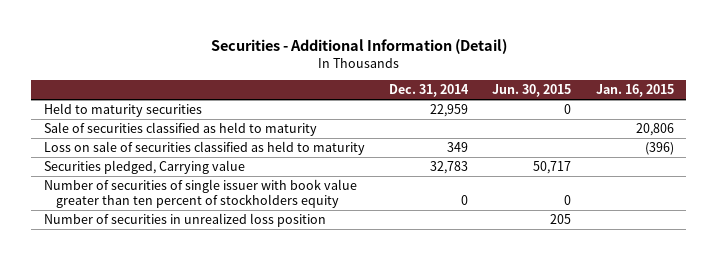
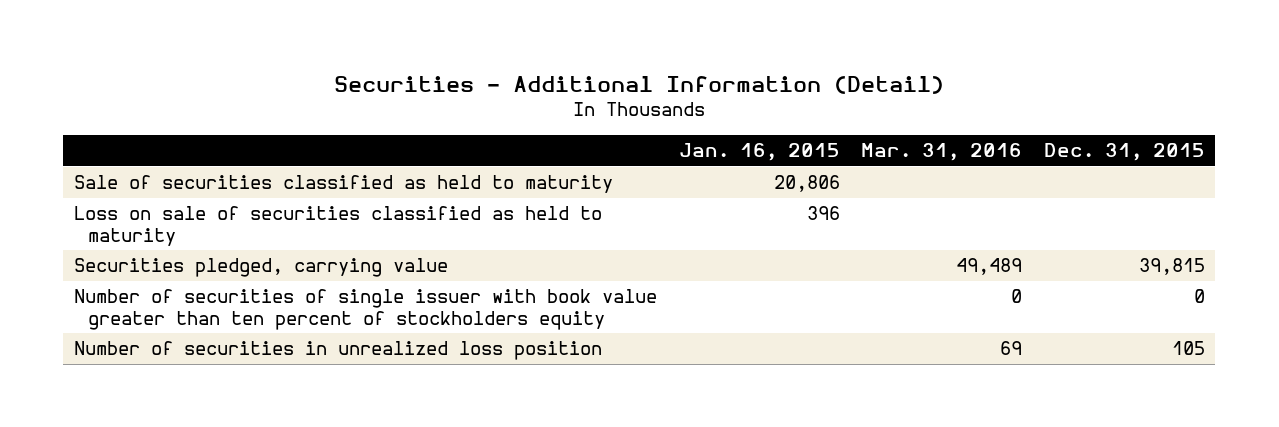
- | Dec. 31, 2014 | Jun. 30, 2015 | Jan. 16, 2015
+ | Jan. 16, 2015 | Mar. 31, 2016 | Dec. 31, 2015
- Held to maturity securities | 22,959 | 0 |
- Loss on sale of securities classified as held to maturity | 349 | | (396)
- Securities pledged, Carrying value | 32,783 | 50,717 |
+ Loss on sale of securities classified as held to maturity | 396 | |
+ Securities pledged, carrying value | | 49,489 | 39,815

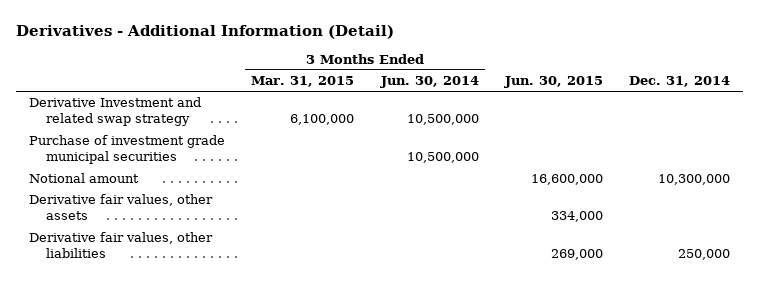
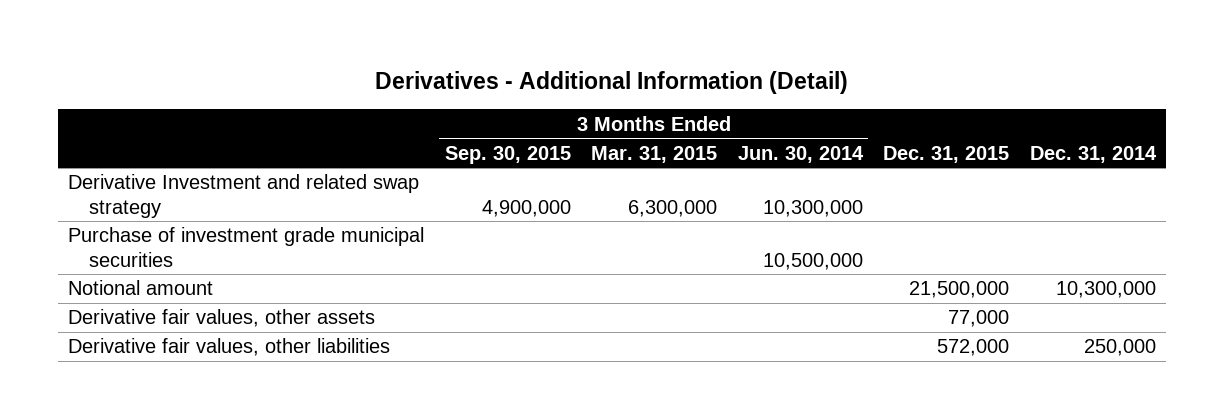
- | 3 Months Ended Mar. 31, 2015 | 3 Months Ended Jun. 30, 2014 | Jun. 30, 2015 | Dec. 31, 2014
+ | 3 Months Ended Sep. 30, 2015 | 3 Months Ended Mar. 31, 2015 | 3 Months Ended Jun. 30, 2014 | Dec. 31, 2015 | Dec. 31, 2014
- Derivative Investment and related swap strategy | 6,100,000 | 10,500,000 | |
+ Derivative Investment and related swap strategy | 4,900,000 | 6,300,000 | 10,300,000 | |

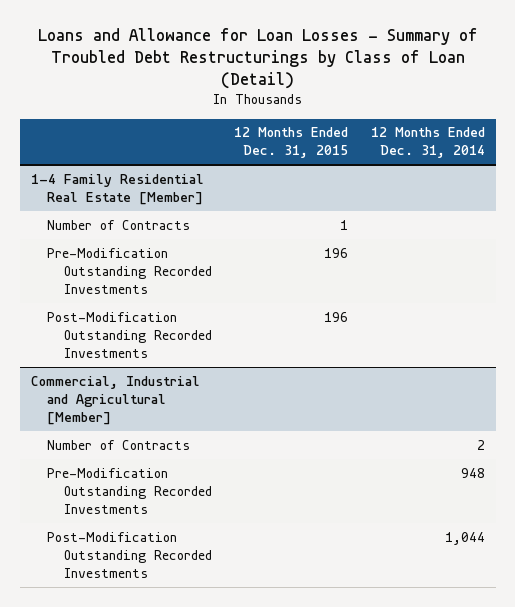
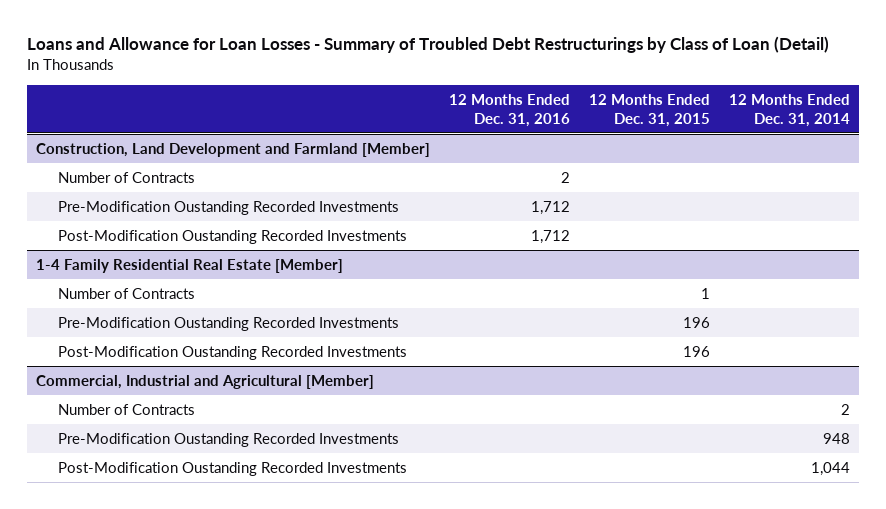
- | 12 Months Ended Dec. 31, 2015 | 12 Months Ended Dec. 31, 2014
+ | 12 Months Ended Dec. 31, 2016 | 12 Months Ended Dec. 31, 2015 | 12 Months Ended Dec. 31, 2014
+ Construction, Land Development and Farmland [Member]
+ Number of Contracts | 2 | |
+ Pre-Modification Oustanding Recorded Investments | 1,712 | |
+ Post-Modification Oustanding Recorded Investments | 1,712 | |
@ 1-4 Family Residential Real Estate [Member]
- Pre-Modification Outstanding Recorded Investments | 196 |
- Post-Modification Outstanding Recorded Investments | 196 |
+ Pre-Modification Oustanding Recorded Investments | | 196 |
+ Post-Modification Oustanding Recorded Investments | | 196 |
@ Commercial, Industrial and Agricultural [Member]
- Pre-Modification Outstanding Recorded Investments | | 948
- Post-Modification Outstanding Recorded Investments | | 1,044
+ Pre-Modification Oustanding Recorded Investments | | | 948
+ Post-Modification Oustanding Recorded Investments | | | 1,044

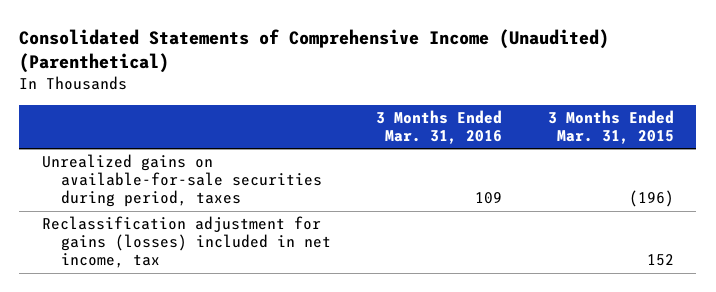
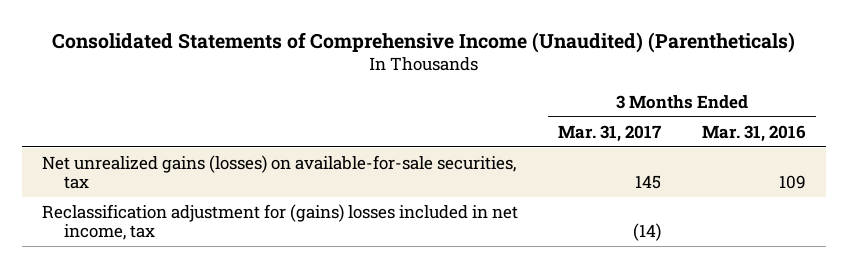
- Consolidated Statements of Comprehensive Income (Unaudited) (Parenthetical)
+ Consolidated Statements of Comprehensive Income (Unaudited) (Parentheticals)
- | 3 Months Ended Mar. 31, 2016 | 3 Months Ended Mar. 31, 2015
+ | 3 Months Ended Mar. 31, 2017 | 3 Months Ended Mar. 31, 2016
- Unrealized gains on available-for-sale securities during period, taxes | 109 | (196)
- Reclassification adjustment for gains (losses) included in net income, tax | | 152
+ Net unrealized gains (losses) on available-for-sale securities, tax | 145 | 109
+ Reclassification adjustment for (gains) losses included in net income, tax | (14) |

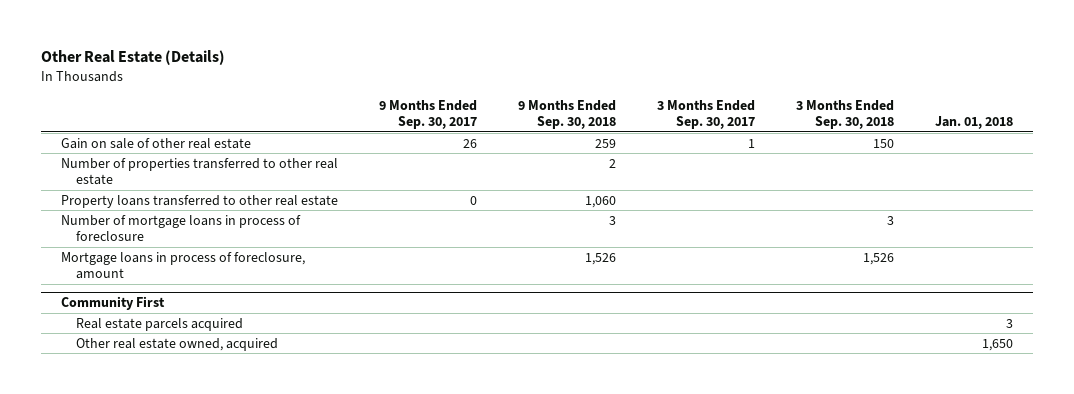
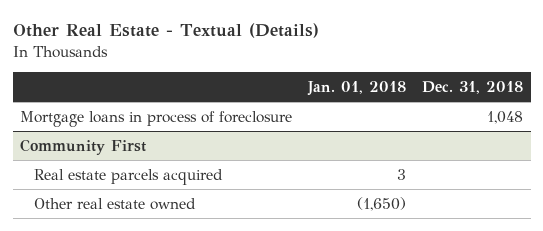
- Other Real Estate (Details)
+ Other Real Estate - Textual (Details)
- | 9 Months Ended Sep. 30, 2017 | 9 Months Ended Sep. 30, 2018 | 3 Months Ended Sep. 30, 2017 | 3 Months Ended Sep. 30, 2018 | Jan. 01, 2018
+ | Jan. 01, 2018 | Dec. 31, 2018
- Gain on sale of other real estate | 26 | 259 | 1 | 150 |
- Number of properties transferred to other real estate | | 2 | | |
- Property loans transferred to other real estate | 0 | 1,060 | | |
- Number of mortgage loans in process of foreclosure | | 3 | | 3 |
- Mortgage loans in process of foreclosure, amount | | 1,526 | | 1,526 |
+ Mortgage loans in process of foreclosure | | 1,048
@ Community First
- Other real estate owned, acquired | | | | | 1,650
+ Other real estate owned | (1,650) |

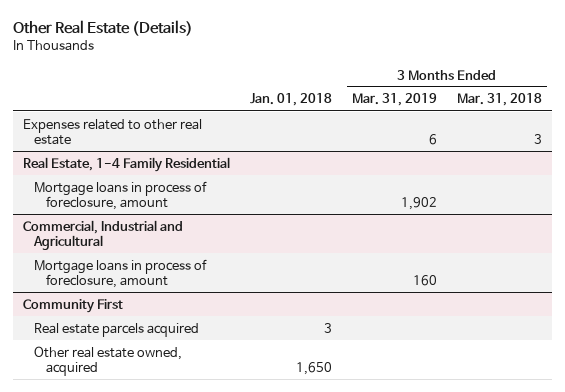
- Other Real Estate - Textual (Details)
+ Other Real Estate (Details)
- | Jan. 01, 2018 | Dec. 31, 2018
+ | Jan. 01, 2018 | 3 Months Ended Mar. 31, 2019 | 3 Months Ended Mar. 31, 2018
- Mortgage loans in process of foreclosure | | 1,048
+ Expenses related to other real estate | | 6 | 3
+ Real Estate, 1-4 Family Residential
+ Mortgage loans in process of foreclosure, amount | | 1,902 |
+ Commercial, Industrial and Agricultural
+ Mortgage loans in process of foreclosure, amount | | 160 |
@ Community First
- Other real estate owned | (1,650) |
+ Other real estate owned, acquired | 1,650 | |

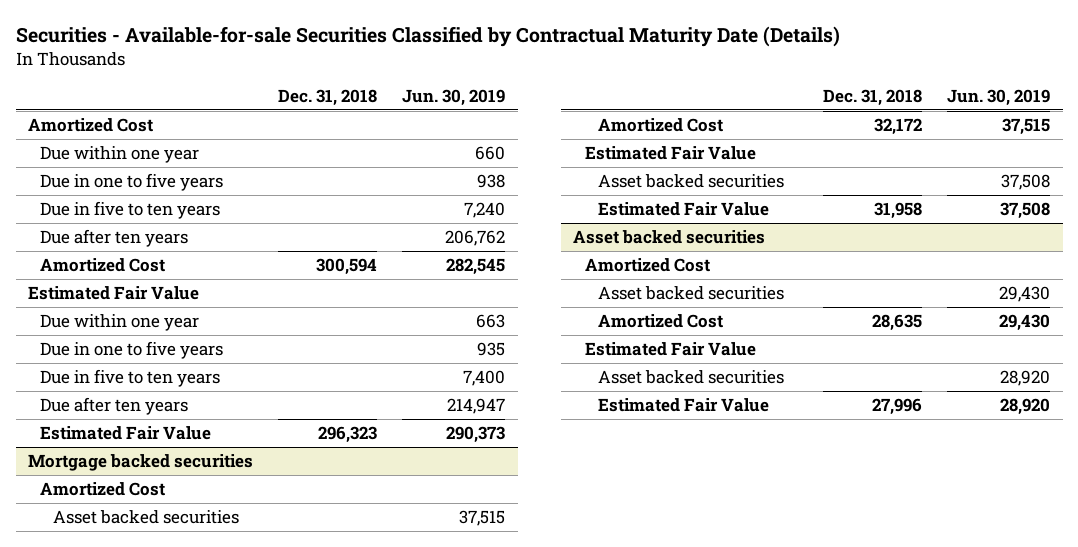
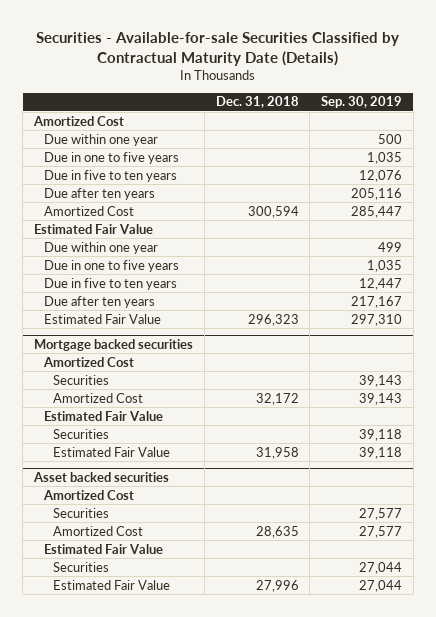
- | Dec. 31, 2018 | Jun. 30, 2019
+ | Dec. 31, 2018 | Sep. 30, 2019
@ Mortgage backed securities
- Asset backed securities | | 37,515
+ Securities | | 39,143
- Asset backed securities | | 37,508
+ Securities | | 39,118
@ Asset backed securities
- Asset backed securities | | 29,430
+ Securities | | 27,577
- Asset backed securities | | 28,920
+ Securities | | 27,044

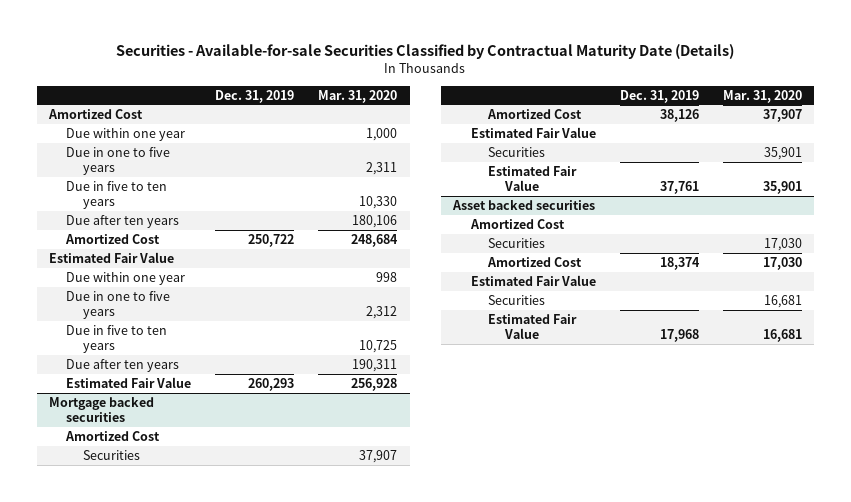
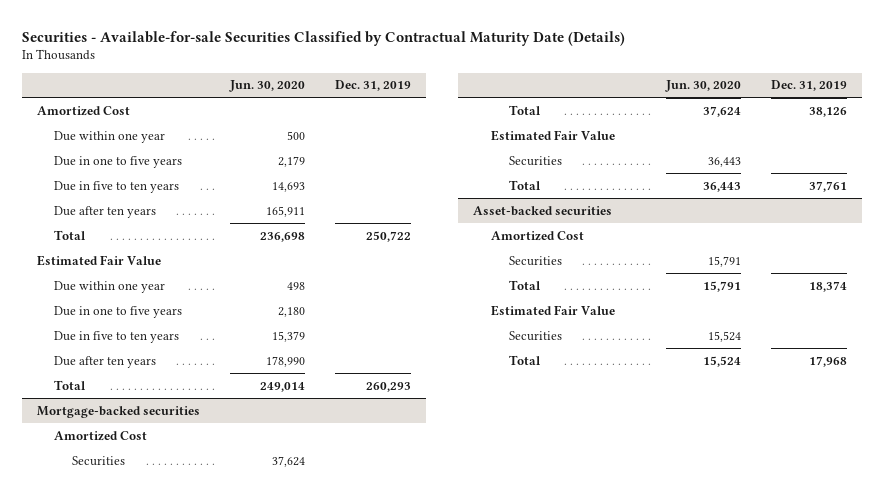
- | Dec. 31, 2019 | Mar. 31, 2020
+ | Jun. 30, 2020 | Dec. 31, 2019
- Amortized Cost | 250,722 | 248,684
+ Total | 236,698 | 250,722
- Estimated Fair Value | 260,293 | 256,928
- Mortgage backed securities
+ Total | 249,014 | 260,293
+ Mortgage-backed securities
- Amortized Cost | 38,126 | 37,907
+ Total | 37,624 | 38,126
- Estimated Fair Value | 37,761 | 35,901
- Asset backed securities
+ Total | 36,443 | 37,761
+ Asset-backed securities
- Amortized Cost | 18,374 | 17,030
+ Total | 15,791 | 18,374
- Estimated Fair Value | 17,968 | 16,681
+ Total | 15,524 | 17,968

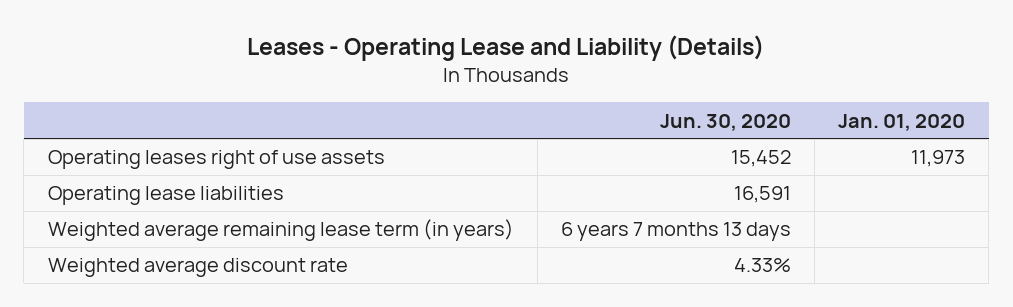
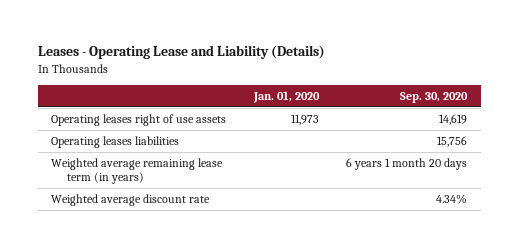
- | Jun. 30, 2020 | Jan. 01, 2020
+ | Jan. 01, 2020 | Sep. 30, 2020
- Operating lease liabilities | 16,591 |
+ Operating leases liabilities | | 15,756

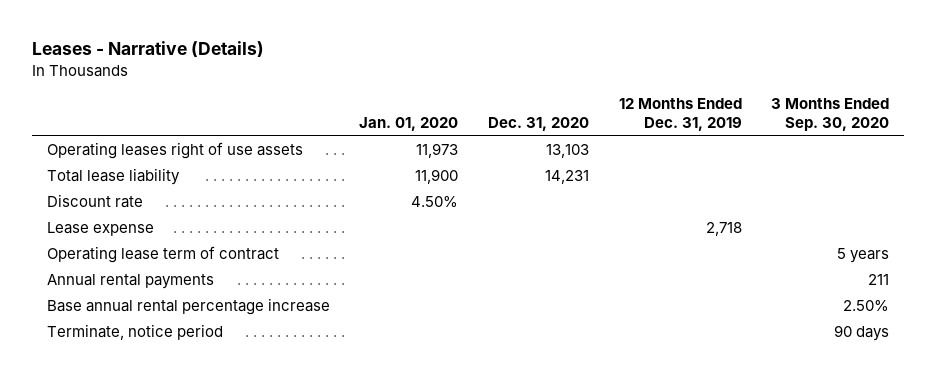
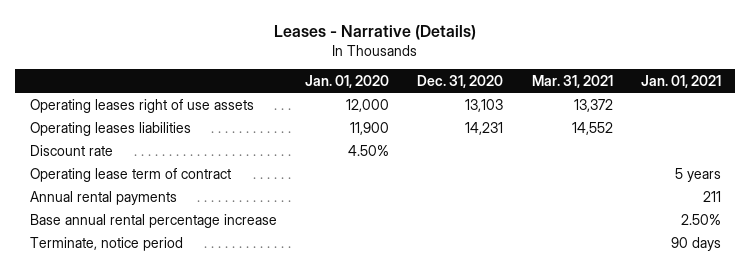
- | Jan. 01, 2020 | Dec. 31, 2020 | 12 Months Ended Dec. 31, 2019 | 3 Months Ended Sep. 30, 2020
+ | Jan. 01, 2020 | Dec. 31, 2020 | Mar. 31, 2021 | Jan. 01, 2021
- Operating leases right of use assets | 11,973 | 13,103 | |
- Total lease liability | 11,900 | 14,231 | |
+ Operating leases right of use assets | 12,000 | 13,103 | 13,372 |
+ Operating leases liabilities | 11,900 | 14,231 | 14,552 |
- Lease expense | | | 2,718 |

